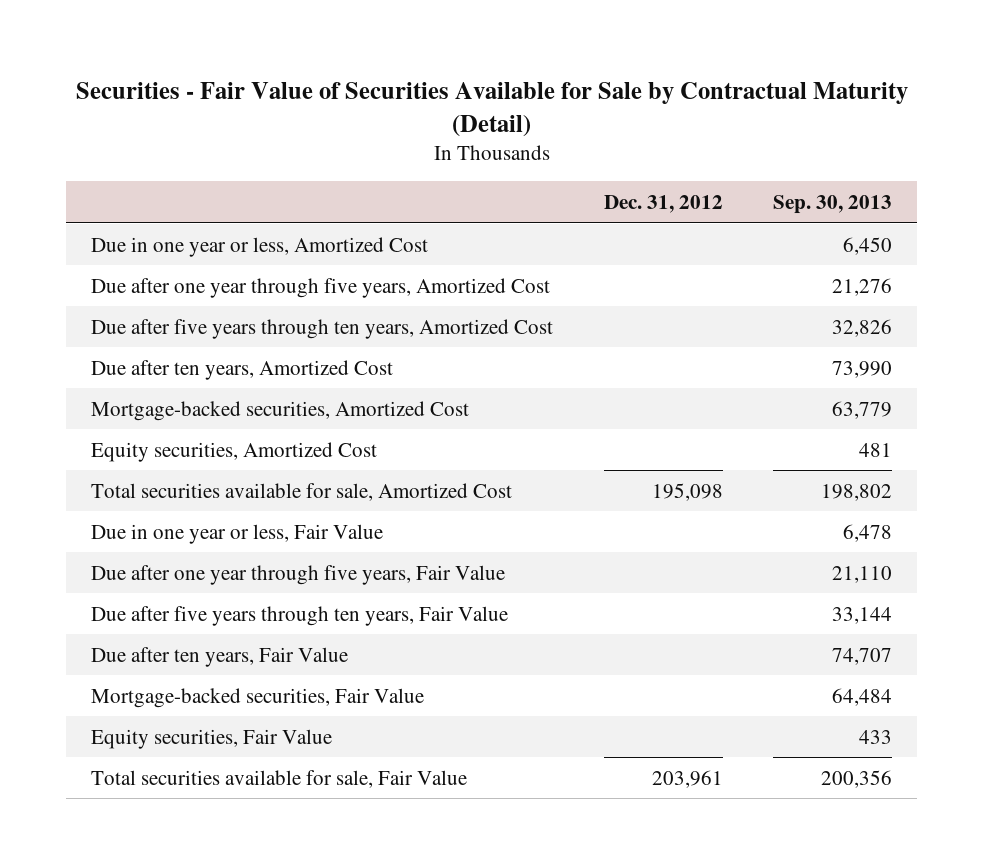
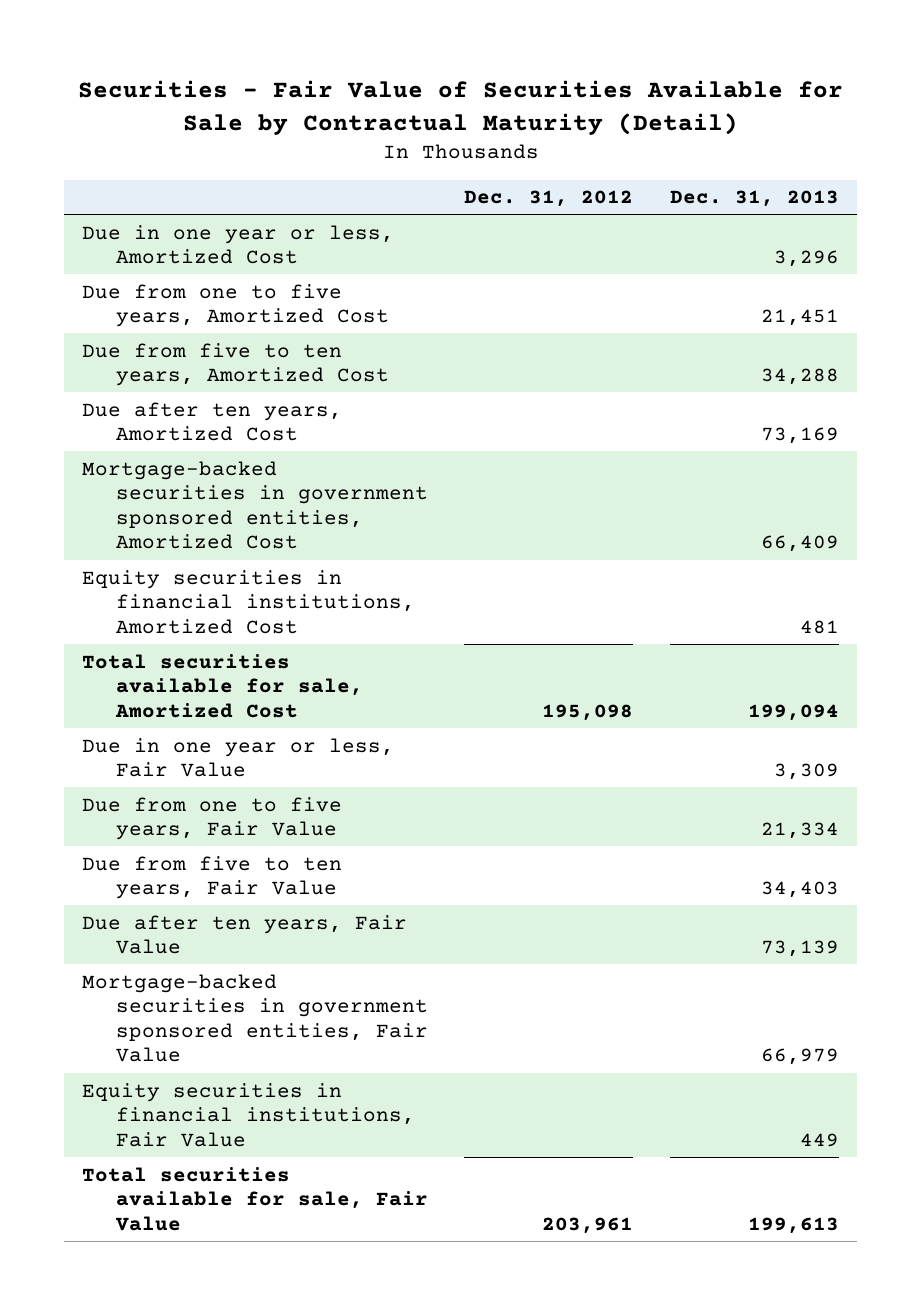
- | Dec. 31, 2012 | Sep. 30, 2013
+ | Dec. 31, 2012 | Dec. 31, 2013
- Due after one year through five years, Amortized Cost | | 21,276
- Due after five years through ten years, Amortized Cost | | 32,826
+ Due from one to five years, Amortized Cost | | 21,451
+ Due from five to ten years, Amortized Cost | | 34,288
- Mortgage-backed securities, Amortized Cost | | 63,779
- Equity securities, Amortized Cost | | 481
+ Mortgage-backed securities in government sponsored entities, Amortized Cost | | 66,409
+ Equity securities in financial institutions, Amortized Cost | | 481
- Due after one year through five years, Fair Value | | 21,110
- Due after five years through ten years, Fair Value | | 33,144
+ Due from one to five years, Fair Value | | 21,334
+ Due from five to ten years, Fair Value | | 34,403
- Mortgage-backed securities, Fair Value | | 64,484
- Equity securities, Fair Value | | 433
+ Mortgage-backed securities in government sponsored entities, Fair Value | | 66,979
+ Equity securities in financial institutions, Fair Value | | 449

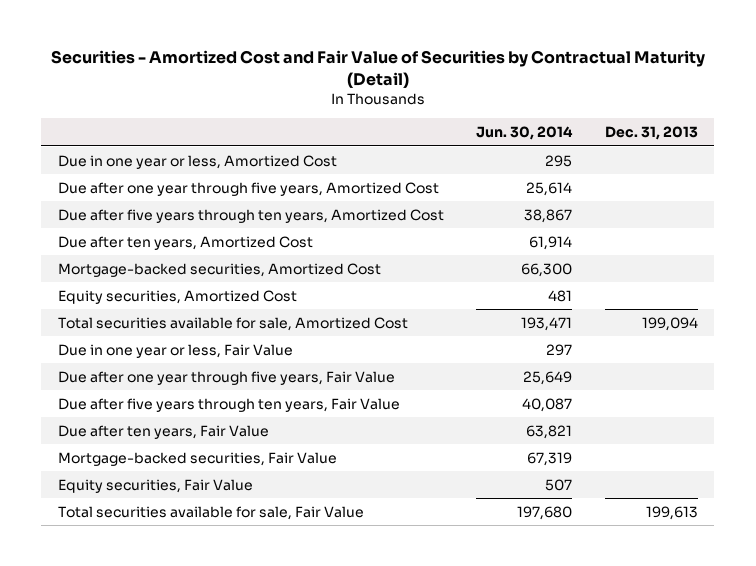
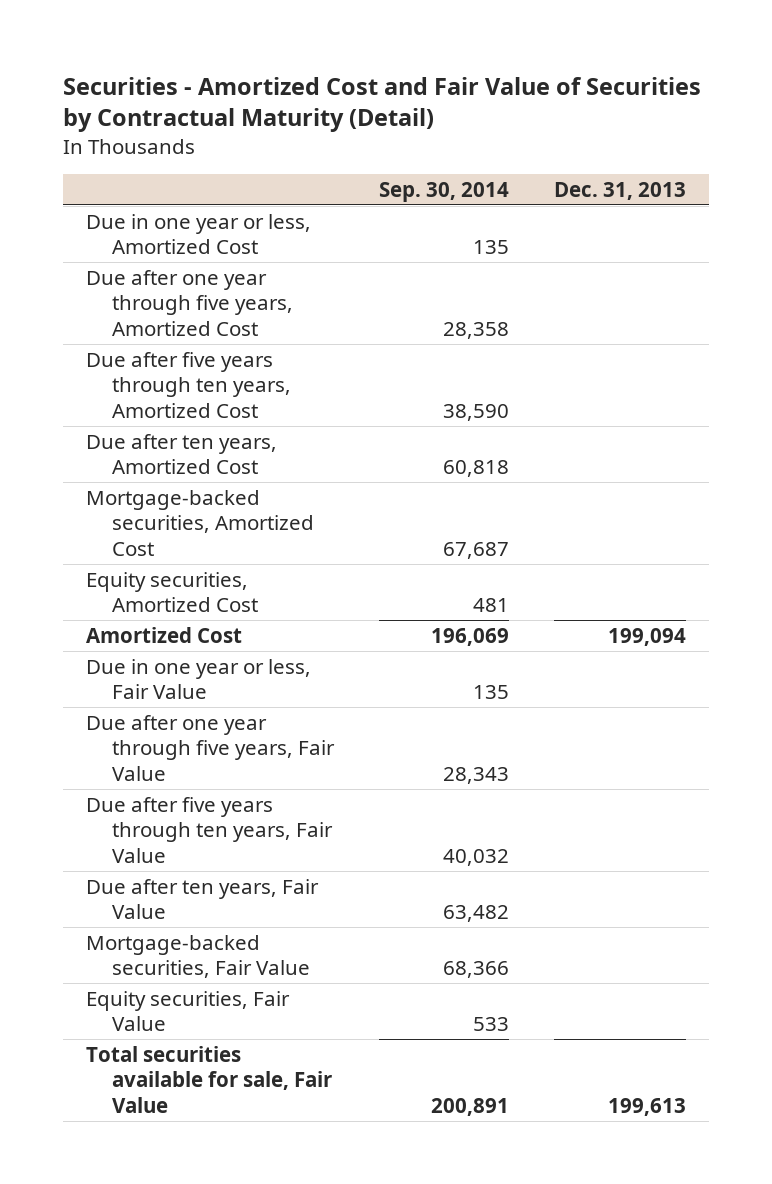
- | Jun. 30, 2014 | Dec. 31, 2013
+ | Sep. 30, 2014 | Dec. 31, 2013
- Total securities available for sale, Amortized Cost | 193,471 | 199,094
+ Amortized Cost | 196,069 | 199,094

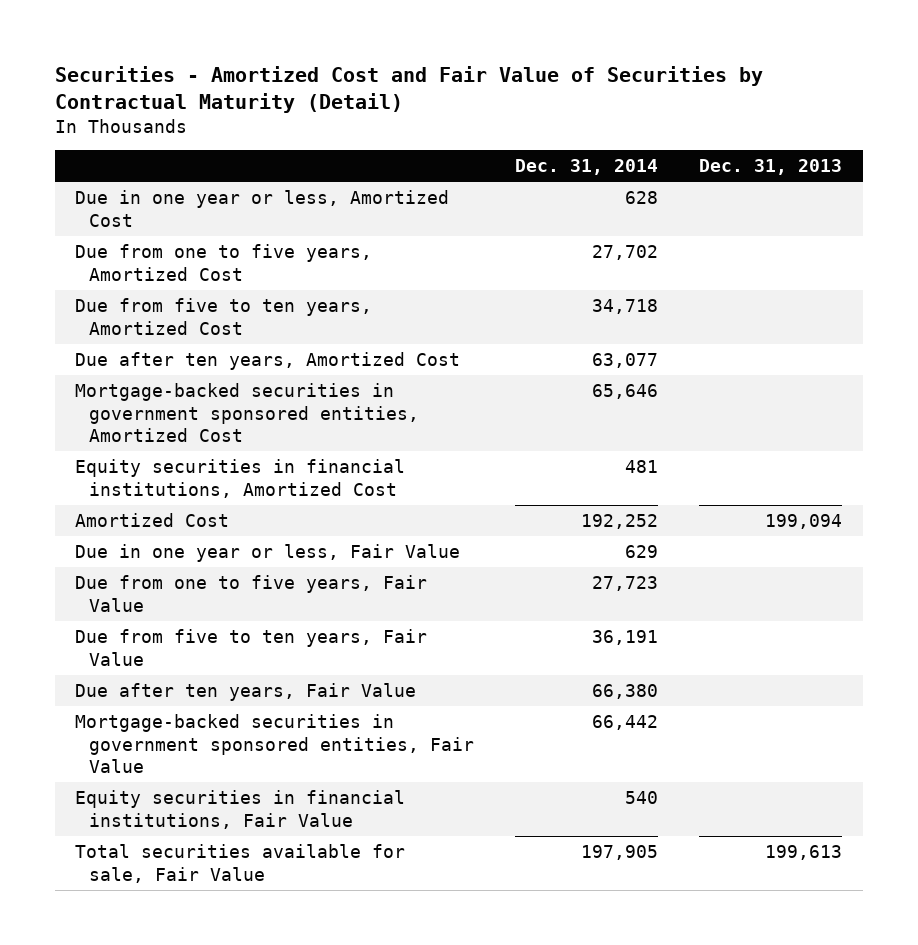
- | Sep. 30, 2014 | Dec. 31, 2013
+ | Dec. 31, 2014 | Dec. 31, 2013
- Due after one year through five years, Amortized Cost | 28,358 |
- Due after five years through ten years, Amortized Cost | 38,590 |
+ Due from one to five years, Amortized Cost | 27,702 |
+ Due from five to ten years, Amortized Cost | 34,718 |
- Mortgage-backed securities, Amortized Cost | 67,687 |
- Equity securities, Amortized Cost | 481 |
+ Mortgage-backed securities in government sponsored entities, Amortized Cost | 65,646 |
+ Equity securities in financial institutions, Amortized Cost | 481 |
- Due after one year through five years, Fair Value | 28,343 |
- Due after five years through ten years, Fair Value | 40,032 |
+ Due from one to five years, Fair Value | 27,723 |
+ Due from five to ten years, Fair Value | 36,191 |
- Mortgage-backed securities, Fair Value | 68,366 |
- Equity securities, Fair Value | 533 |
+ Mortgage-backed securities in government sponsored entities, Fair Value | 66,442 |
+ Equity securities in financial institutions, Fair Value | 540 |

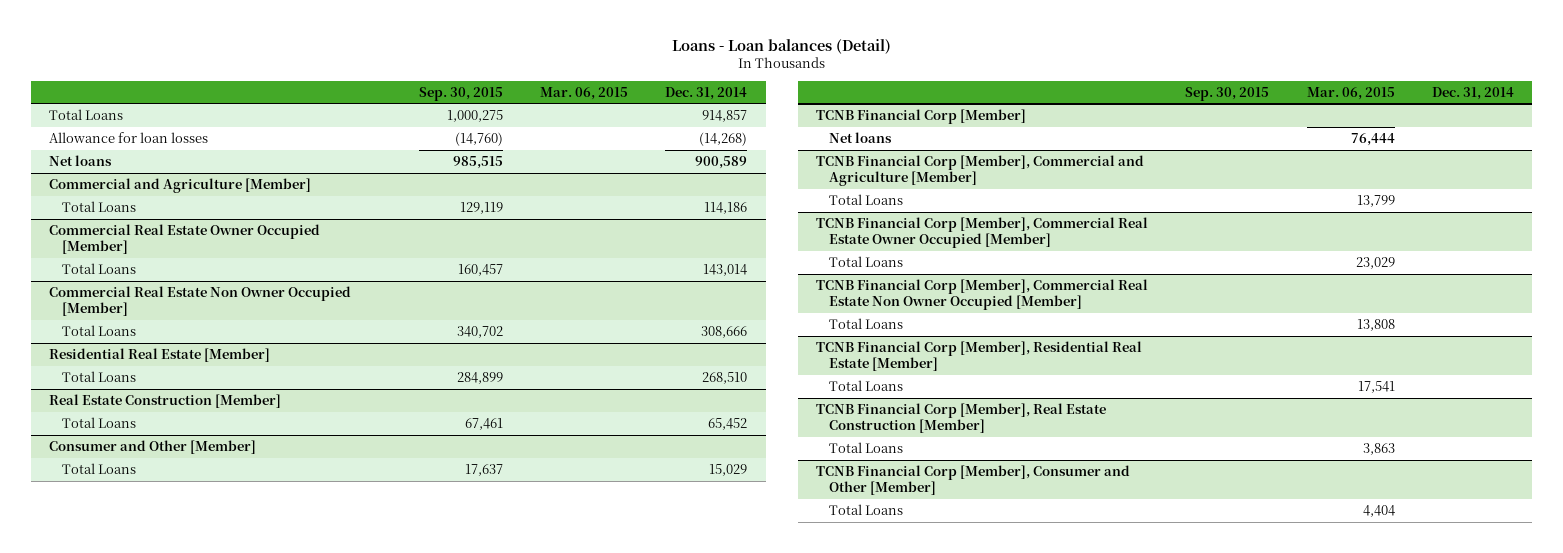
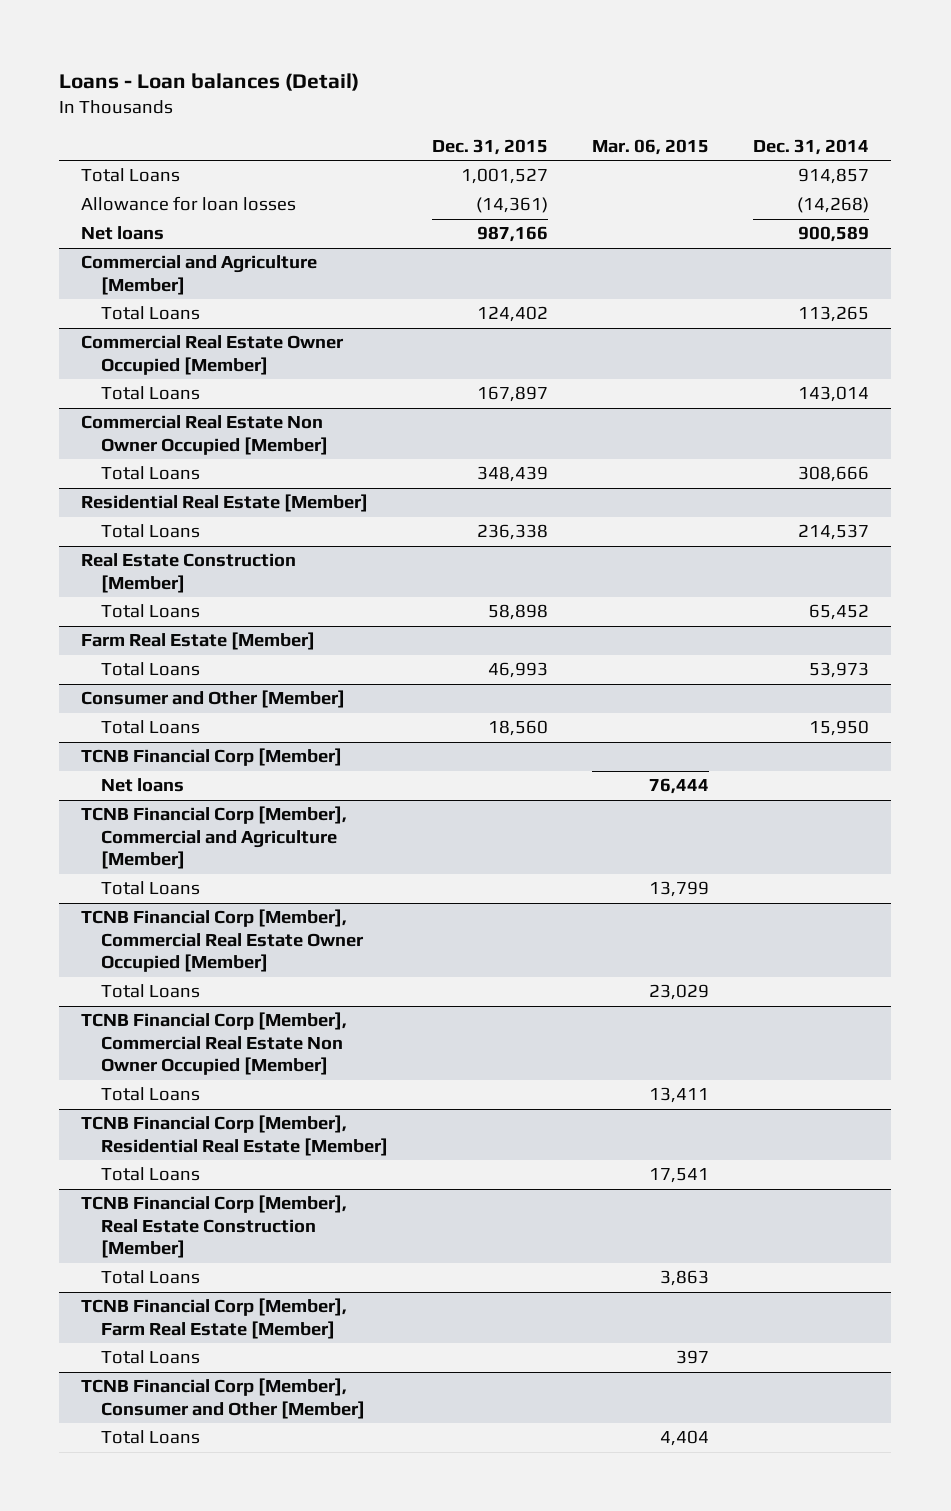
- | Sep. 30, 2015 | Mar. 06, 2015 | Dec. 31, 2014
+ | Dec. 31, 2015 | Mar. 06, 2015 | Dec. 31, 2014
@ Commercial and Agriculture [Member]
- Total Loans | 129,119 | | 114,186
+ Total Loans | 124,402 | | 113,265
@ Residential Real Estate [Member]
- Total Loans | 284,899 | | 268,510
+ Total Loans | 236,338 | | 214,537
+ Farm Real Estate [Member]
+ Total Loans | 46,993 | | 53,973
@ Consumer and Other [Member]
- Total Loans | 17,637 | | 15,029
+ Total Loans | 18,560 | | 15,950
@ TCNB Financial Corp [Member], Commercial Real Estate Non Owner Occupied [Member]
- Total Loans | | 13,808 |
+ Total Loans | | 13,411 |
+ TCNB Financial Corp [Member], Farm Real Estate [Member]
+ Total Loans | | 397 |

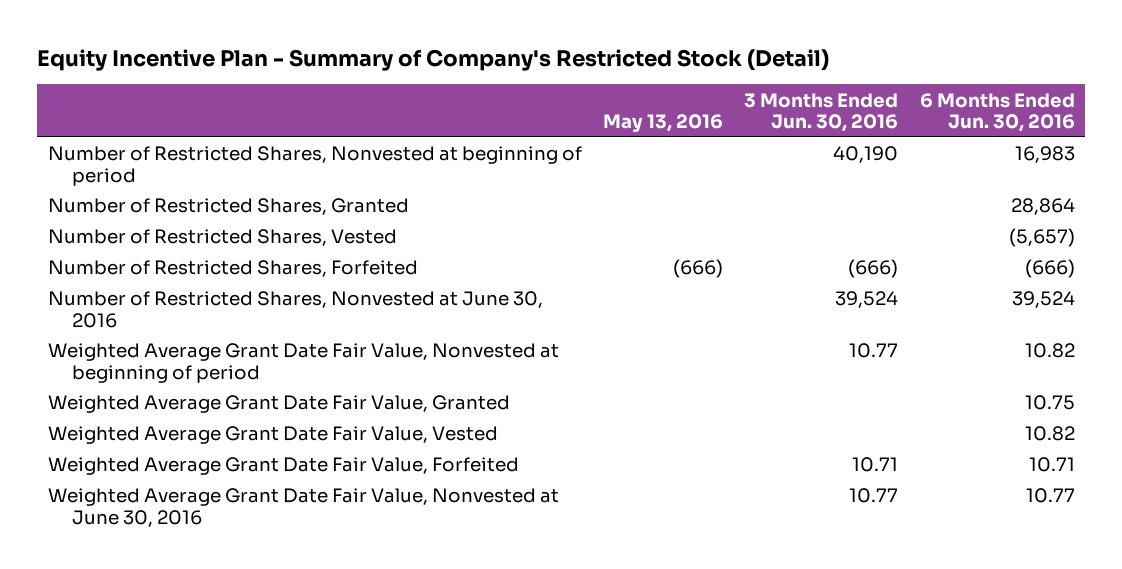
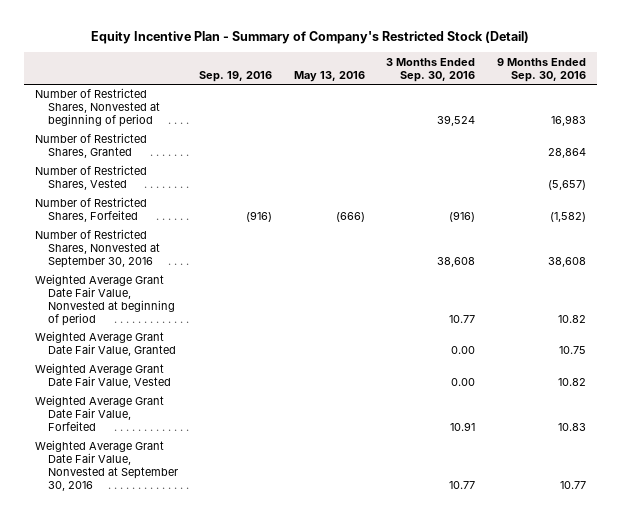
- | May 13, 2016 | 3 Months Ended Jun. 30, 2016 | 6 Months Ended Jun. 30, 2016
+ | Sep. 19, 2016 | May 13, 2016 | 3 Months Ended Sep. 30, 2016 | 9 Months Ended Sep. 30, 2016
- Number of Restricted Shares, Nonvested at June 30, 2016 | | 39,524 | 39,524
+ Number of Restricted Shares, Nonvested at September 30, 2016 | | | 38,608 | 38,608
- Weighted Average Grant Date Fair Value, Nonvested at June 30, 2016 | | 10.77 | 10.77
+ Weighted Average Grant Date Fair Value, Nonvested at September 30, 2016 | | | 10.77 | 10.77

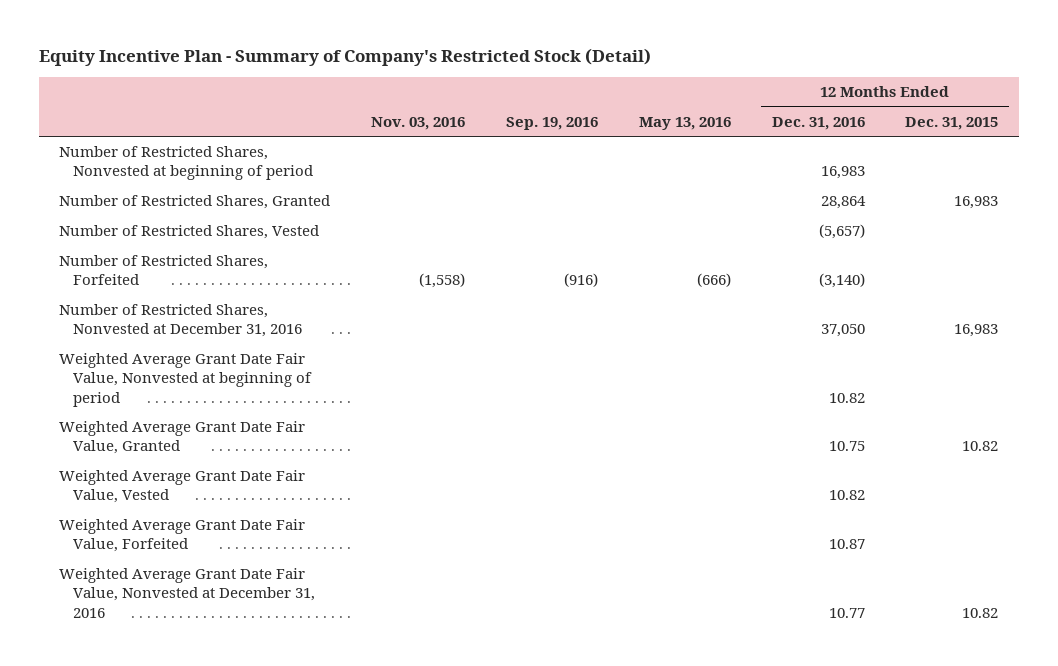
- | Sep. 19, 2016 | May 13, 2016 | 3 Months Ended Sep. 30, 2016 | 9 Months Ended Sep. 30, 2016
+ | Nov. 03, 2016 | Sep. 19, 2016 | May 13, 2016 | 12 Months Ended Dec. 31, 2016 | 12 Months Ended Dec. 31, 2015
- Number of Restricted Shares, Nonvested at September 30, 2016 | | | 38,608 | 38,608
+ Number of Restricted Shares, Nonvested at December 31, 2016 | | | | 37,050 | 16,983
- Weighted Average Grant Date Fair Value, Nonvested at September 30, 2016 | | | 10.77 | 10.77
+ Weighted Average Grant Date Fair Value, Nonvested at December 31, 2016 | | | | 10.77 | 10.82

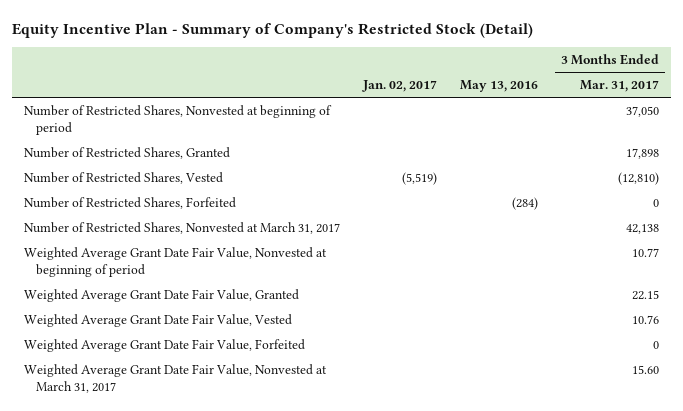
- | Nov. 03, 2016 | Sep. 19, 2016 | May 13, 2016 | 12 Months Ended Dec. 31, 2016 | 12 Months Ended Dec. 31, 2015
+ | Jan. 02, 2017 | May 13, 2016 | 3 Months Ended Mar. 31, 2017
- Number of Restricted Shares, Forfeited | (1,558) | (916) | (666) | (3,140) |
- Number of Restricted Shares, Nonvested at December 31, 2016 | | | | 37,050 | 16,983
+ Number of Restricted Shares, Forfeited | | (284) | 0
+ Number of Restricted Shares, Nonvested at March 31, 2017 | | | 42,138
- Weighted Average Grant Date Fair Value, Nonvested at December 31, 2016 | | | | 10.77 | 10.82
+ Weighted Average Grant Date Fair Value, Nonvested at March 31, 2017 | | | 15.60

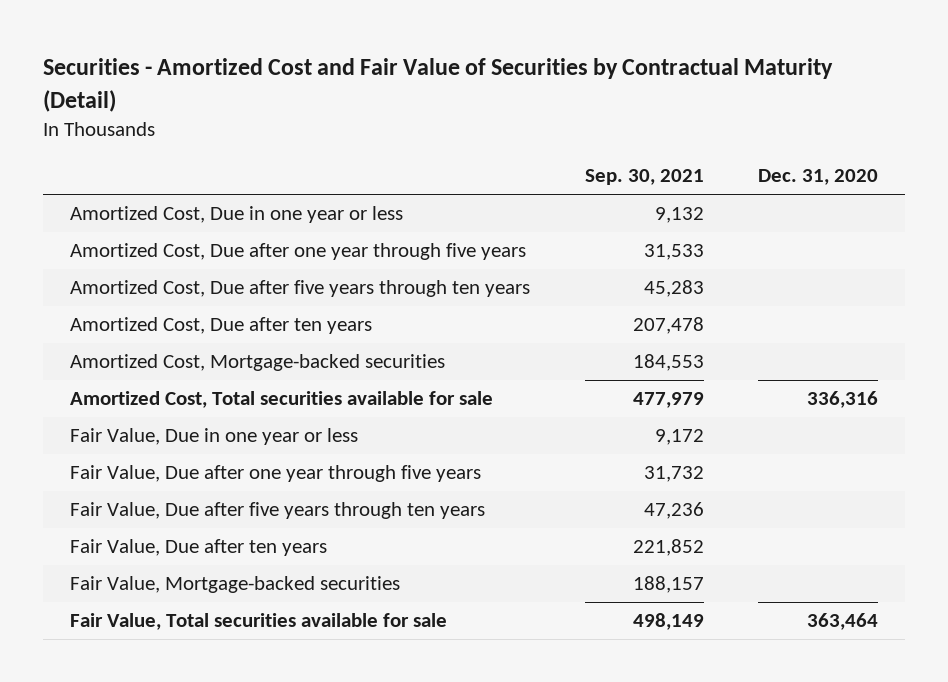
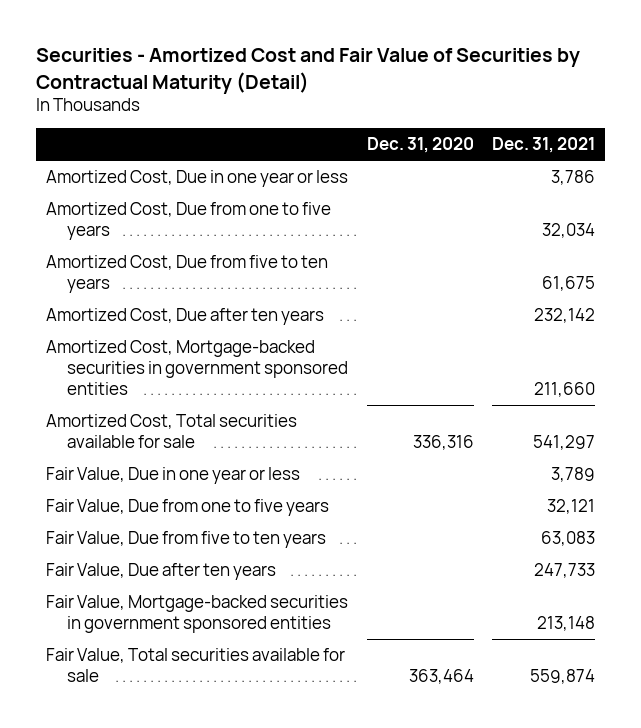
- | Sep. 30, 2021 | Dec. 31, 2020
+ | Dec. 31, 2020 | Dec. 31, 2021
- Amortized Cost, Due after one year through five years | 31,533 |
- Amortized Cost, Due after five years through ten years | 45,283 |
+ Amortized Cost, Due from one to five years | | 32,034
+ Amortized Cost, Due from five to ten years | | 61,675
- Amortized Cost, Mortgage-backed securities | 184,553 |
+ Amortized Cost, Mortgage-backed securities in government sponsored entities | | 211,660
- Fair Value, Due after one year through five years | 31,732 |
- Fair Value, Due after five years through ten years | 47,236 |
+ Fair Value, Due from one to five years | | 32,121
+ Fair Value, Due from five to ten years | | 63,083
- Fair Value, Mortgage-backed securities | 188,157 |
+ Fair Value, Mortgage-backed securities in government sponsored entities | | 213,148

